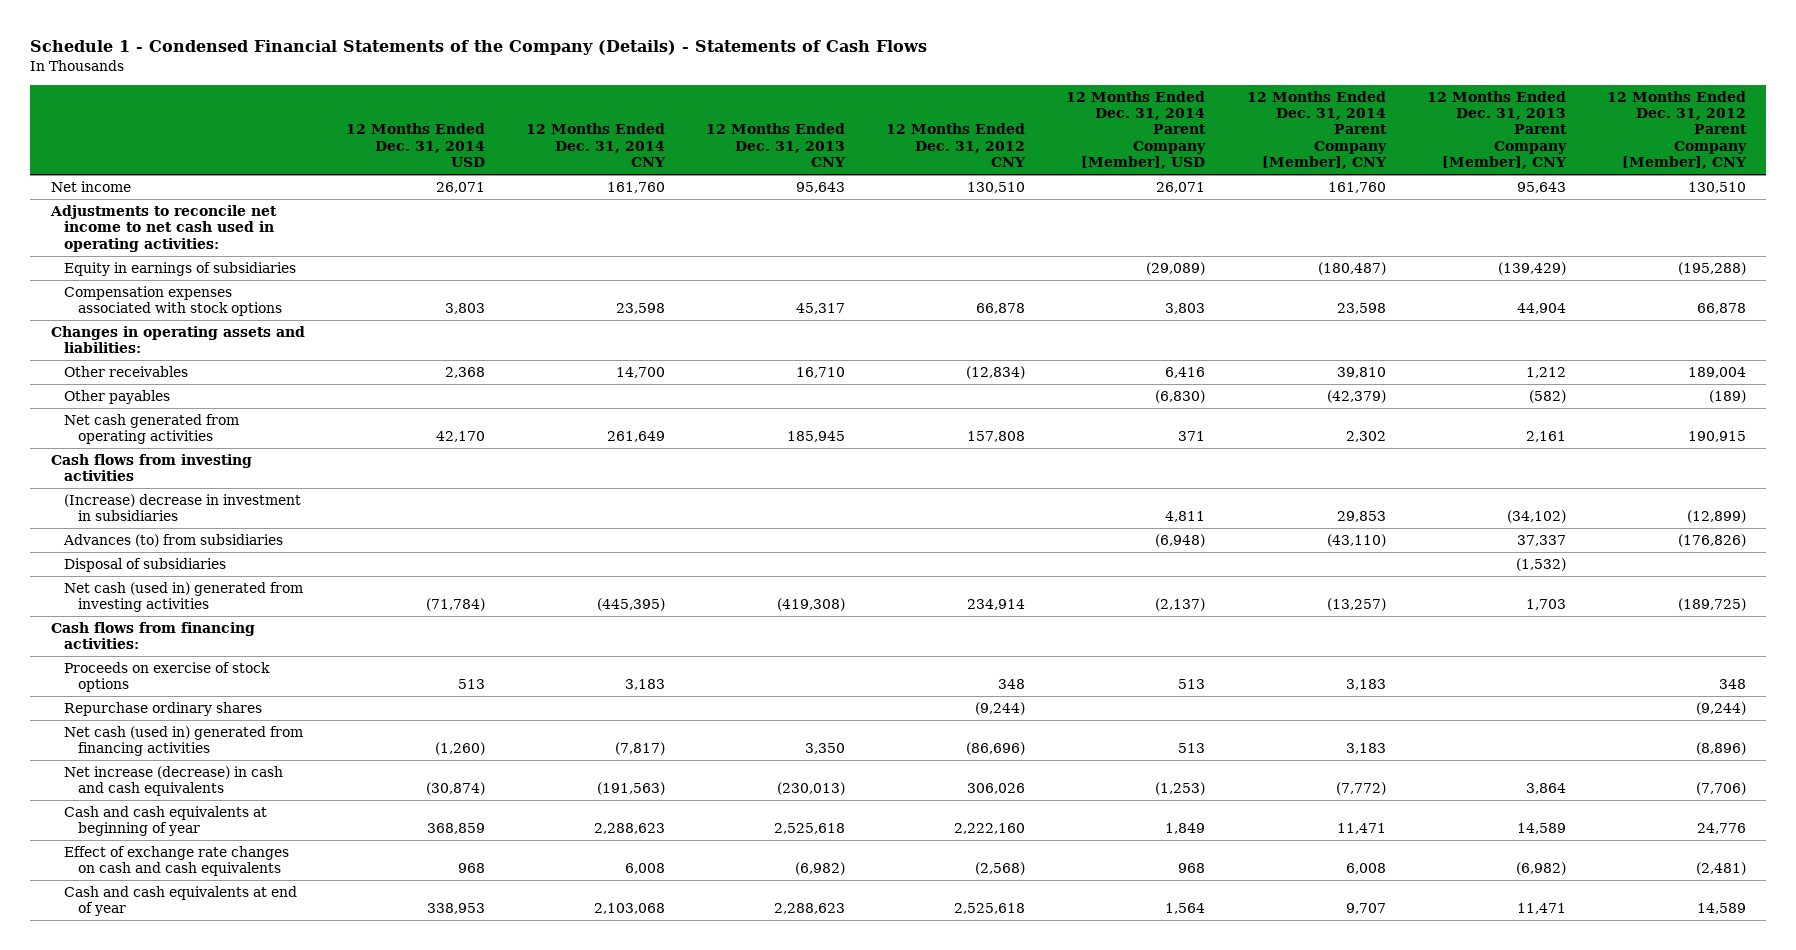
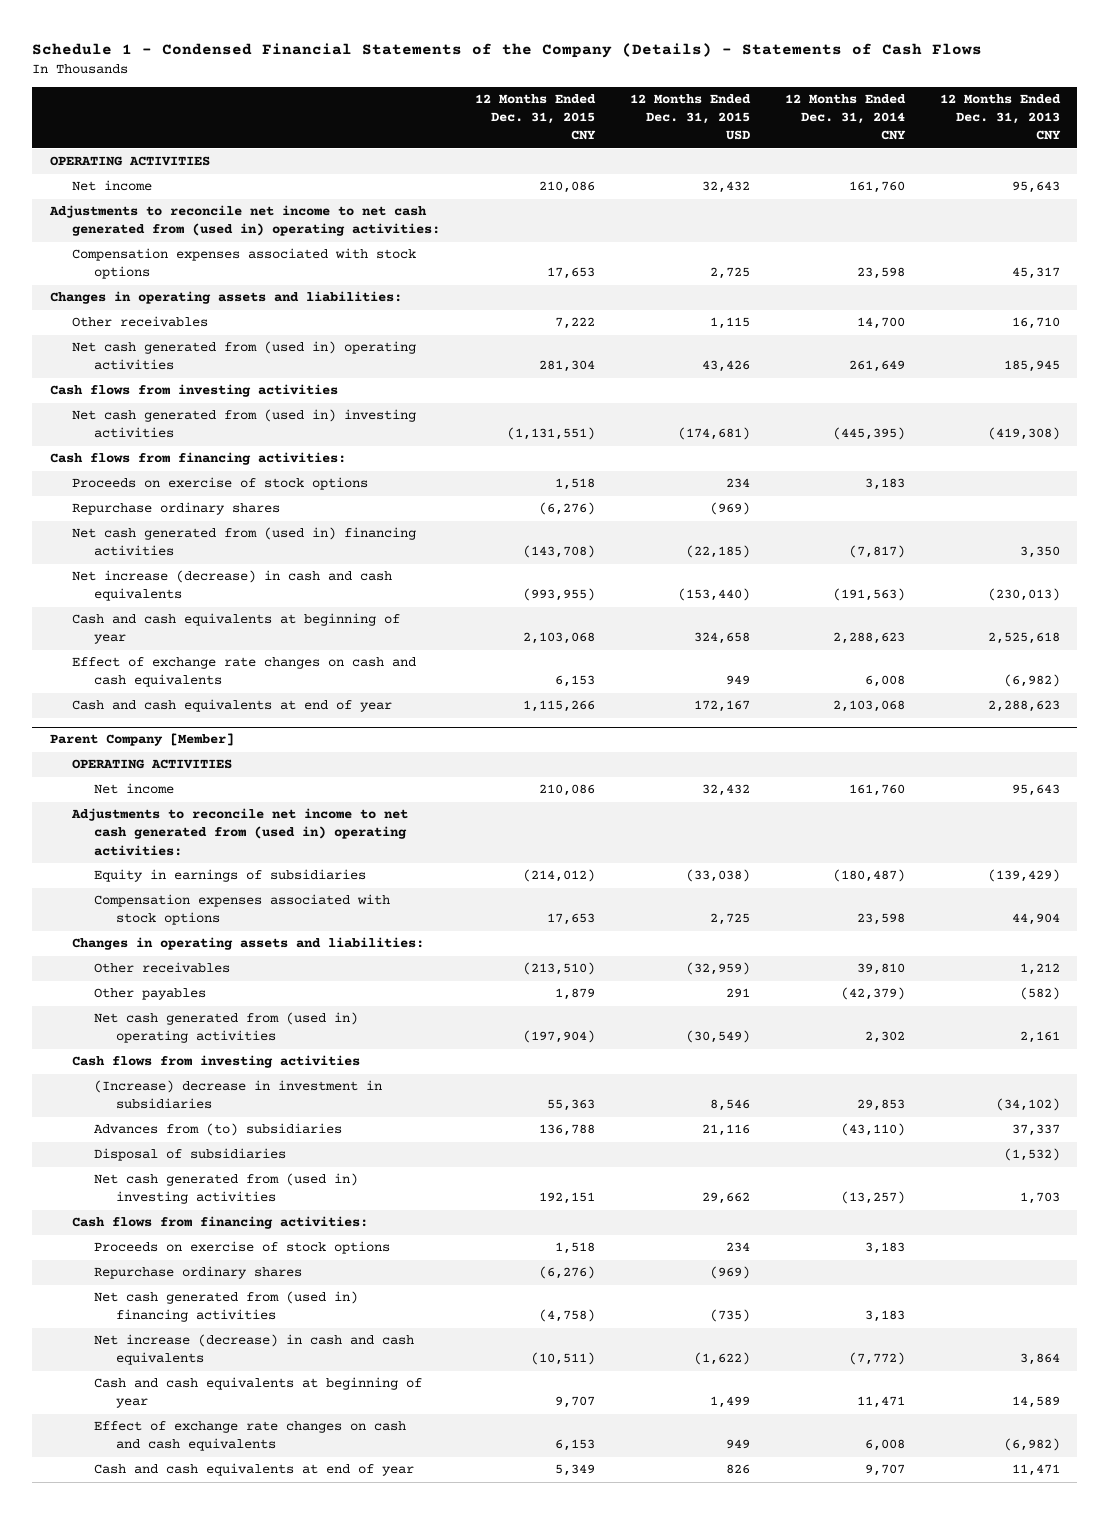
- | 12 Months Ended Dec. 31, 2014 USD | 12 Months Ended Dec. 31, 2014 CNY | 12 Months Ended Dec. 31, 2013 CNY | 12 Months Ended Dec. 31, 2012 CNY | 12 Months Ended Dec. 31, 2014 Parent Company [Member], USD | 12 Months Ended Dec. 31, 2014 Parent Company [Member], CNY | 12 Months Ended Dec. 31, 2013 Parent Company [Member], CNY | 12 Months Ended Dec. 31, 2012 Parent Company [Member], CNY
+ | 12 Months Ended Dec. 31, 2015 CNY | 12 Months Ended Dec. 31, 2015 USD | 12 Months Ended Dec. 31, 2014 CNY | 12 Months Ended Dec. 31, 2013 CNY
+ OPERATING ACTIVITIES
- Adjustments to reconcile net income to net cash used in operating activities:
- Equity in earnings of subsidiaries | | | | | (29,089) | (180,487) | (139,429) | (195,288)
+ Adjustments to reconcile net income to net cash generated from (used in) operating activities:
- Other payables | | | | | (6,830) | (42,379) | (582) | (189)
- Net cash generated from operating activities | 42,170 | 261,649 | 185,945 | 157,808 | 371 | 2,302 | 2,161 | 190,915
+ Net cash generated from (used in) operating activities | 281,304 | 43,426 | 261,649 | 185,945
- (Increase) decrease in investment in subsidiaries | | | | | 4,811 | 29,853 | (34,102) | (12,899)
- Advances (to) from subsidiaries | | | | | (6,948) | (43,110) | 37,337 | (176,826)
- Disposal of subsidiaries | | | | | | | (1,532) |
- Net cash (used in) generated from investing activities | (71,784) | (445,395) | (419,308) | 234,914 | (2,137) | (13,257) | 1,703 | (189,725)
+ Net cash generated from (used in) investing activities | (1,131,551) | (174,681) | (445,395) | (419,308)
- Net cash (used in) generated from financing activities | (1,260) | (7,817) | 3,350 | (86,696) | 513 | 3,183 | | (8,896)
+ Net cash generated from (used in) financing activities | (143,708) | (22,185) | (7,817) | 3,350
+ Parent Company [Member]
+ OPERATING ACTIVITIES
+ Net income | 210,086 | 32,432 | 161,760 | 95,643
+ Adjustments to reconcile net income to net cash generated from (used in) operating activities:
+ Equity in earnings of subsidiaries | (214,012) | (33,038) | (180,487) | (139,429)
+ Compensation expenses associated with stock options | 17,653 | 2,725 | 23,598 | 44,904
+ Changes in operating assets and liabilities:
+ Other receivables | (213,510) | (32,959) | 39,810 | 1,212
+ Other payables | 1,879 | 291 | (42,379) | (582)
+ Net cash generated from (used in) operating activities | (197,904) | (30,549) | 2,302 | 2,161
+ Cash flows from investing activities
+ (Increase) decrease in investment in subsidiaries | 55,363 | 8,546 | 29,853 | (34,102)
+ Advances from (to) subsidiaries | 136,788 | 21,116 | (43,110) | 37,337
+ Disposal of subsidiaries | | | | (1,532)
+ Net cash generated from (used in) investing activities | 192,151 | 29,662 | (13,257) | 1,703
+ Cash flows from financing activities:
+ Proceeds on exercise of stock options | 1,518 | 234 | 3,183 |
+ Repurchase ordinary shares | (6,276) | (969) | |
+ Net cash generated from (used in) financing activities | (4,758) | (735) | 3,183 |
+ Net increase (decrease) in cash and cash equivalents | (10,511) | (1,622) | (7,772) | 3,864
+ Cash and cash equivalents at beginning of year | 9,707 | 1,499 | 11,471 | 14,589
+ Effect of exchange rate changes on cash and cash equivalents | 6,153 | 949 | 6,008 | (6,982)
+ Cash and cash equivalents at end of year | 5,349 | 826 | 9,707 | 11,471

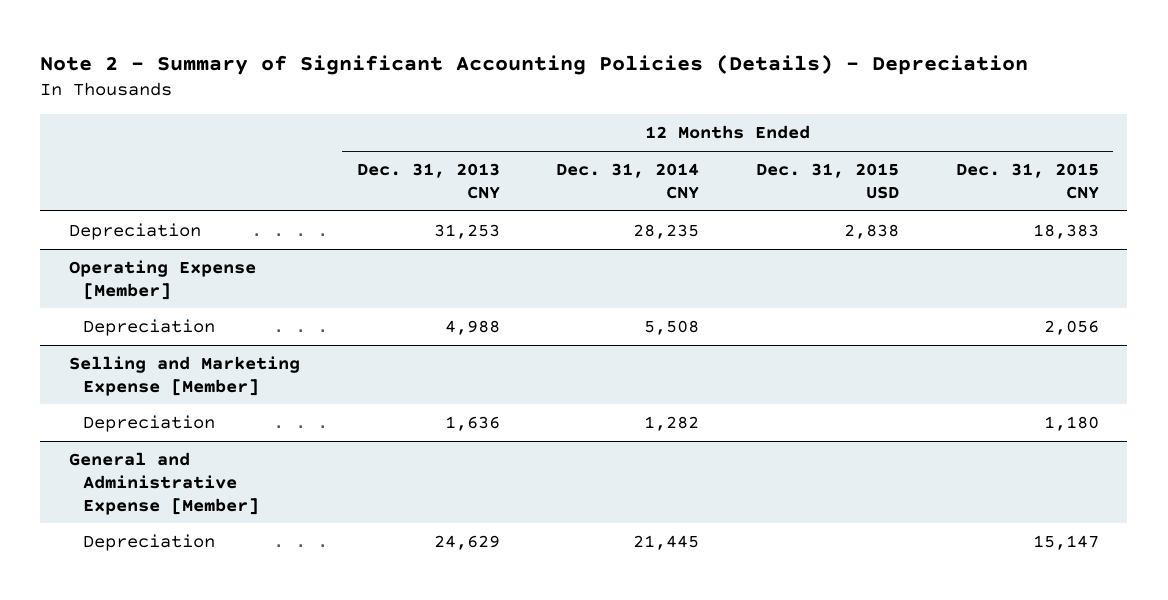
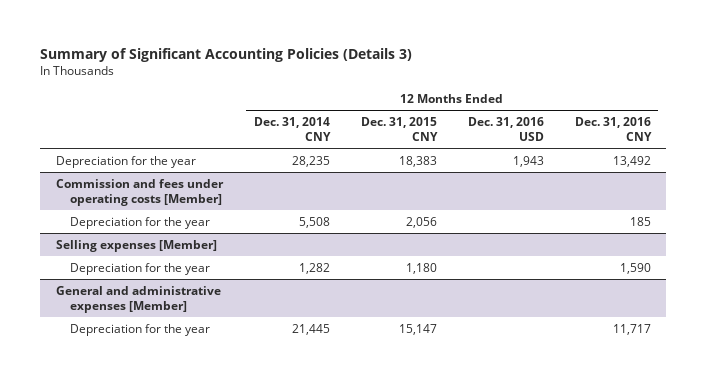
- Note 2 - Summary of Significant Accounting Policies (Details) - Depreciation
+ Summary of Significant Accounting Policies (Details 3)
- | 12 Months Ended Dec. 31, 2013 CNY | 12 Months Ended Dec. 31, 2014 CNY | 12 Months Ended Dec. 31, 2015 USD | 12 Months Ended Dec. 31, 2015 CNY
+ | 12 Months Ended Dec. 31, 2014 CNY | 12 Months Ended Dec. 31, 2015 CNY | 12 Months Ended Dec. 31, 2016 USD | 12 Months Ended Dec. 31, 2016 CNY
- Depreciation | 31,253 | 28,235 | 2,838 | 18,383
- Operating Expense [Member]
- Depreciation | 4,988 | 5,508 | | 2,056
- Selling and Marketing Expense [Member]
- Depreciation | 1,636 | 1,282 | | 1,180
- General and Administrative Expense [Member]
- Depreciation | 24,629 | 21,445 | | 15,147
+ Depreciation for the year | 28,235 | 18,383 | 1,943 | 13,492
+ Commission and fees under operating costs [Member]
+ Depreciation for the year | 5,508 | 2,056 | | 185
+ Selling expenses [Member]
+ Depreciation for the year | 1,282 | 1,180 | | 1,590
+ General and administrative expenses [Member]
+ Depreciation for the year | 21,445 | 15,147 | | 11,717

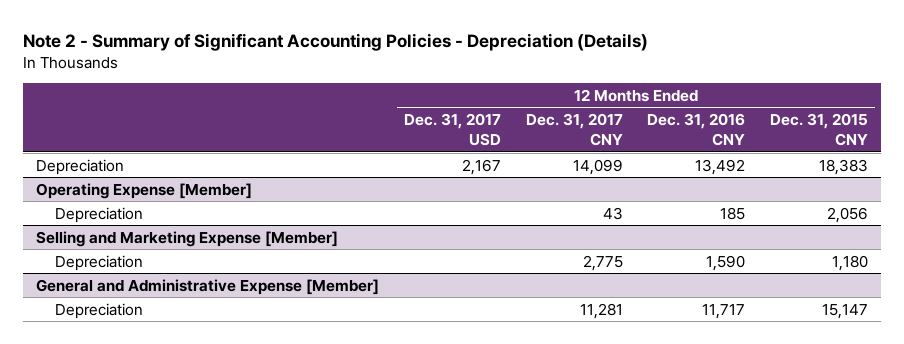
- Summary of Significant Accounting Policies (Details 3)
+ Note 2 - Summary of Significant Accounting Policies - Depreciation (Details)
- | 12 Months Ended Dec. 31, 2014 CNY | 12 Months Ended Dec. 31, 2015 CNY | 12 Months Ended Dec. 31, 2016 USD | 12 Months Ended Dec. 31, 2016 CNY
+ | 12 Months Ended Dec. 31, 2017 USD | 12 Months Ended Dec. 31, 2017 CNY | 12 Months Ended Dec. 31, 2016 CNY | 12 Months Ended Dec. 31, 2015 CNY
- Depreciation for the year | 28,235 | 18,383 | 1,943 | 13,492
- Commission and fees under operating costs [Member]
- Depreciation for the year | 5,508 | 2,056 | | 185
- Selling expenses [Member]
- Depreciation for the year | 1,282 | 1,180 | | 1,590
- General and administrative expenses [Member]
- Depreciation for the year | 21,445 | 15,147 | | 11,717
+ Depreciation | 2,167 | 14,099 | 13,492 | 18,383
+ Operating Expense [Member]
+ Depreciation | | 43 | 185 | 2,056
+ Selling and Marketing Expense [Member]
+ Depreciation | | 2,775 | 1,590 | 1,180
+ General and Administrative Expense [Member]
+ Depreciation | | 11,281 | 11,717 | 15,147

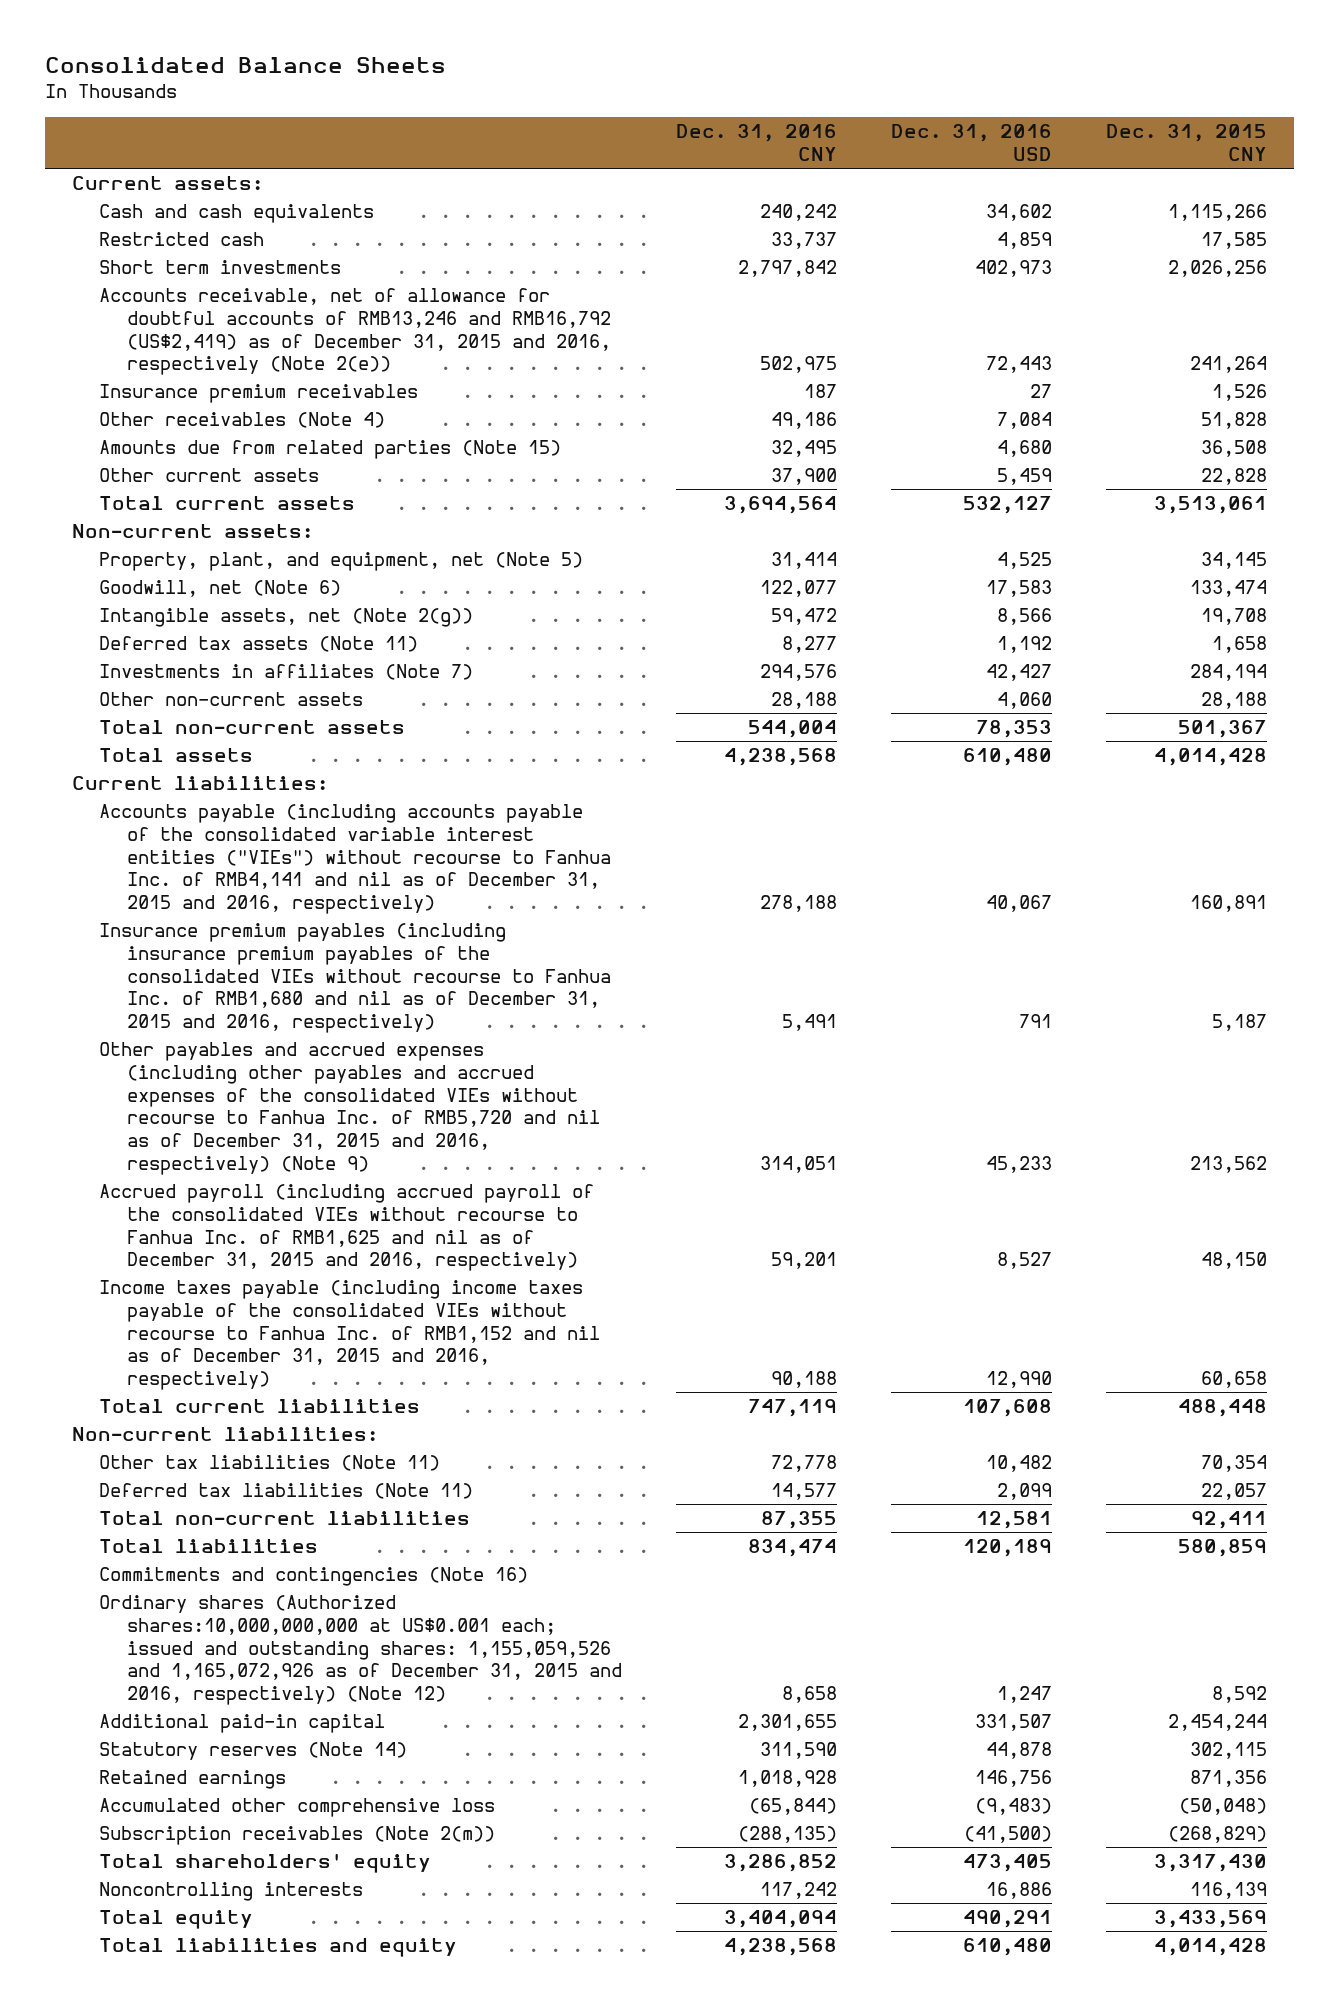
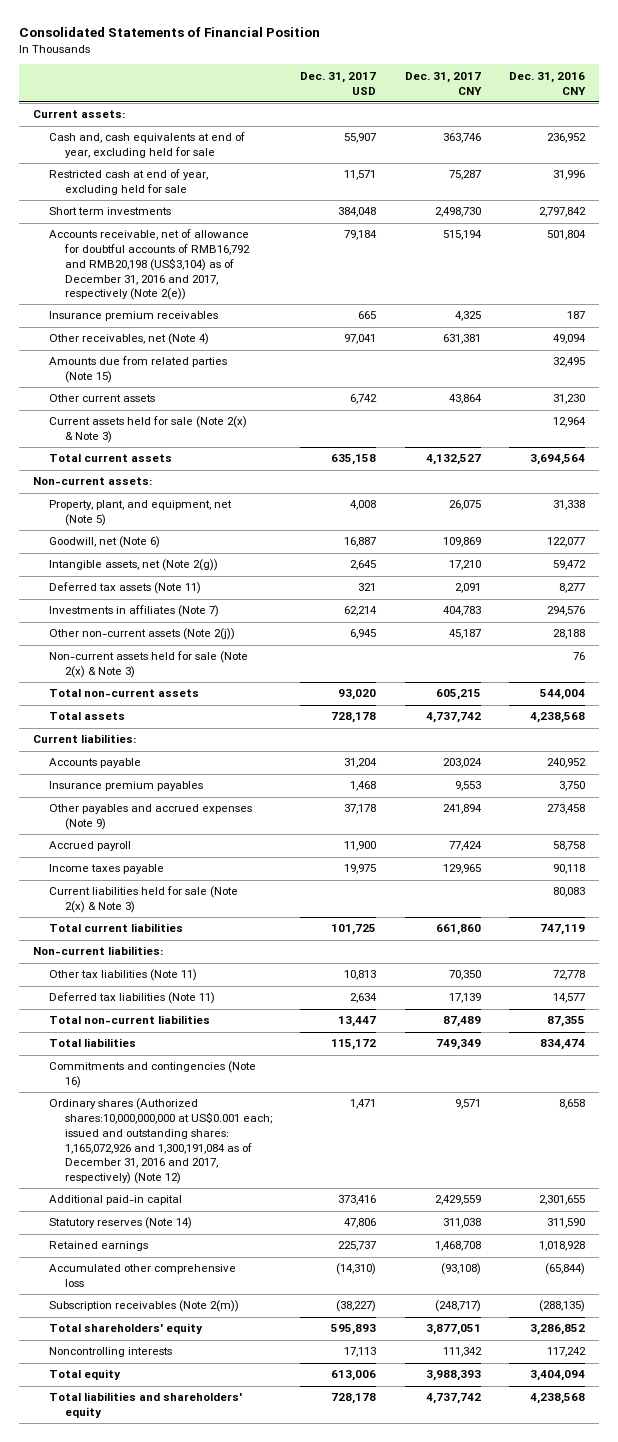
- Consolidated Balance Sheets
+ Consolidated Statements of Financial Position
- | Dec. 31, 2016 CNY | Dec. 31, 2016 USD | Dec. 31, 2015 CNY
+ | Dec. 31, 2017 USD | Dec. 31, 2017 CNY | Dec. 31, 2016 CNY
- Cash and cash equivalents | 240,242 | 34,602 | 1,115,266
- Restricted cash | 33,737 | 4,859 | 17,585
+ Cash and, cash equivalents at end of year, excluding held for sale | 55,907 | 363,746 | 236,952
+ Restricted cash at end of year, excluding held for sale | 11,571 | 75,287 | 31,996
- Accounts receivable, net of allowance for doubtful accounts of RMB13,246 and RMB16,792 (US$2,419) as of December 31, 2015 and 2016, respectively (Note 2(e)) | 502,975 | 72,443 | 241,264
+ Accounts receivable, net of allowance for doubtful accounts of RMB16,792 and RMB20,198 (US$3,104) as of December 31, 2016 and 2017, respectively (Note 2(e)) | 79,184 | 515,194 | 501,804
- Other receivables (Note 4) | 49,186 | 7,084 | 51,828
+ Other receivables, net (Note 4) | 97,041 | 631,381 | 49,094
- Other current assets | 37,900 | 5,459 | 22,828
+ Other current assets | 6,742 | 43,864 | 31,230
+ Current assets held for sale (Note 2(x) & Note 3) | | | 12,964
- Property, plant, and equipment, net (Note 5) | 31,414 | 4,525 | 34,145
+ Property, plant, and equipment, net (Note 5) | 4,008 | 26,075 | 31,338
- Other non-current assets | 28,188 | 4,060 | 28,188
+ Other non-current assets (Note 2(j)) | 6,945 | 45,187 | 28,188
+ Non-current assets held for sale (Note 2(x) & Note 3) | | | 76
- Accounts payable (including accounts payable of the consolidated variable interest entities ("VIEs") without recourse to Fanhua Inc. of RMB4,141 and nil as of December 31, 2015 and 2016, respectively) | 278,188 | 40,067 | 160,891
- Insurance premium payables (including insurance premium payables of the consolidated VIEs without recourse to Fanhua Inc. of RMB1,680 and nil as of December 31, 2015 and 2016, respectively) | 5,491 | 791 | 5,187
- Other payables and accrued expenses (including other payables and accrued expenses of the consolidated VIEs without recourse to Fanhua Inc. of RMB5,720 and nil as of December 31, 2015 and 2016, respectively) (Note 9) | 314,051 | 45,233 | 213,562
- Accrued payroll (including accrued payroll of the consolidated VIEs without recourse to Fanhua Inc. of RMB1,625 and nil as of December 31, 2015 and 2016, respectively) | 59,201 | 8,527 | 48,150
- Income taxes payable (including income taxes payable of the consolidated VIEs without recourse to Fanhua Inc. of RMB1,152 and nil as of December 31, 2015 and 2016, respectively) | 90,188 | 12,990 | 60,658
+ Accounts payable | 31,204 | 203,024 | 240,952
+ Insurance premium payables | 1,468 | 9,553 | 3,750
+ Other payables and accrued expenses (Note 9) | 37,178 | 241,894 | 273,458
+ Accrued payroll | 11,900 | 77,424 | 58,758
+ Income taxes payable | 19,975 | 129,965 | 90,118
+ Current liabilities held for sale (Note 2(x) & Note 3) | | | 80,083
- Ordinary shares (Authorized shares:10,000,000,000 at US$0.001 each; issued and outstanding shares: 1,155,059,526 and 1,165,072,926 as of December 31, 2015 and 2016, respectively) (Note 12) | 8,658 | 1,247 | 8,592
+ Ordinary shares (Authorized shares:10,000,000,000 at US$0.001 each; issued and outstanding shares: 1,165,072,926 and 1,300,191,084 as of December 31, 2016 and 2017, respectively) (Note 12) | 1,471 | 9,571 | 8,658
- Total liabilities and equity | 4,238,568 | 610,480 | 4,014,428
+ Total liabilities and shareholders' equity | 728,178 | 4,737,742 | 4,238,568

